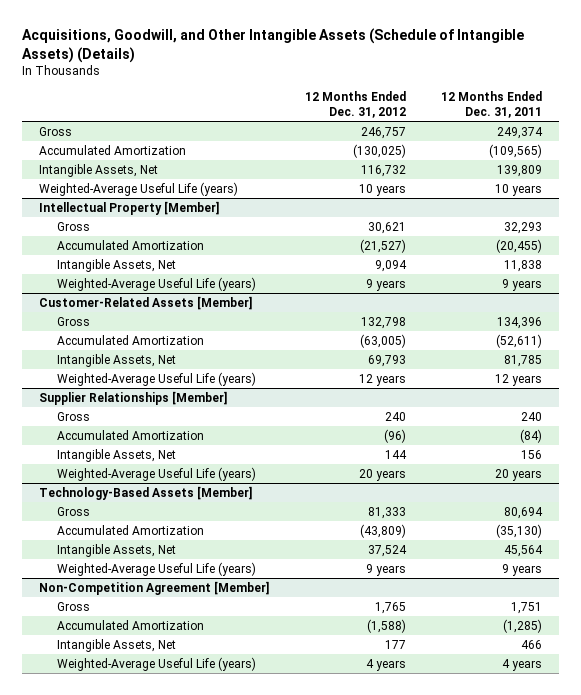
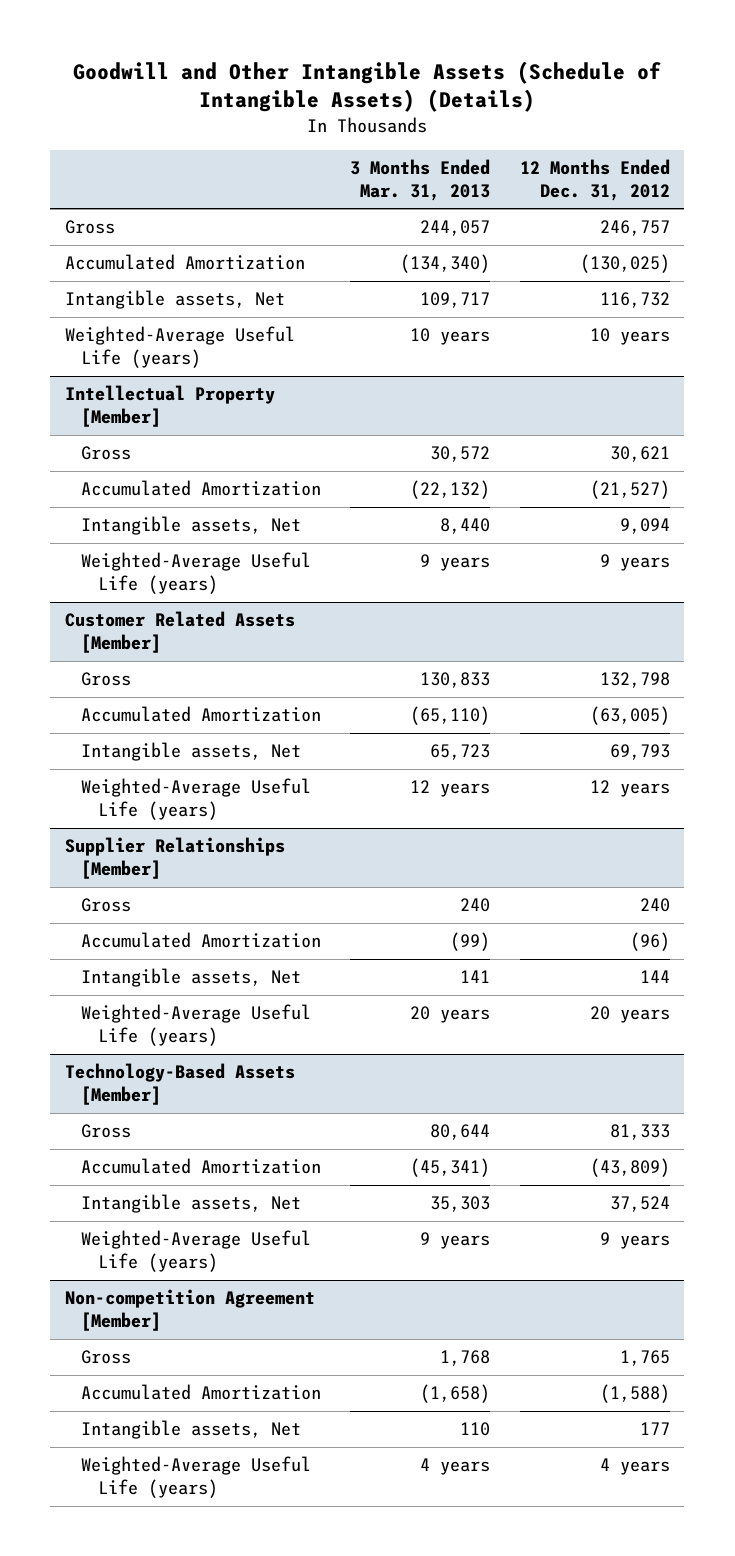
- Acquisitions, Goodwill, and Other Intangible Assets (Schedule of Intangible Assets) (Details)
+ Goodwill and Other Intangible Assets (Schedule of Intangible Assets) (Details)
- | 12 Months Ended Dec. 31, 2012 | 12 Months Ended Dec. 31, 2011
+ | 3 Months Ended Mar. 31, 2013 | 12 Months Ended Dec. 31, 2012
- Intangible Assets, Net | 116,732 | 139,809
+ Intangible assets, Net | 109,717 | 116,732
@ Intellectual Property [Member]
- Intangible Assets, Net | 9,094 | 11,838
+ Intangible assets, Net | 8,440 | 9,094
- Customer-Related Assets [Member]
+ Customer Related Assets [Member]
- Intangible Assets, Net | 69,793 | 81,785
+ Intangible assets, Net | 65,723 | 69,793
@ Supplier Relationships [Member]
- Intangible Assets, Net | 144 | 156
+ Intangible assets, Net | 141 | 144
@ Technology-Based Assets [Member]
- Intangible Assets, Net | 37,524 | 45,564
+ Intangible assets, Net | 35,303 | 37,524
- Non-Competition Agreement [Member]
+ Non-competition Agreement [Member]
- Intangible Assets, Net | 177 | 466
+ Intangible assets, Net | 110 | 177

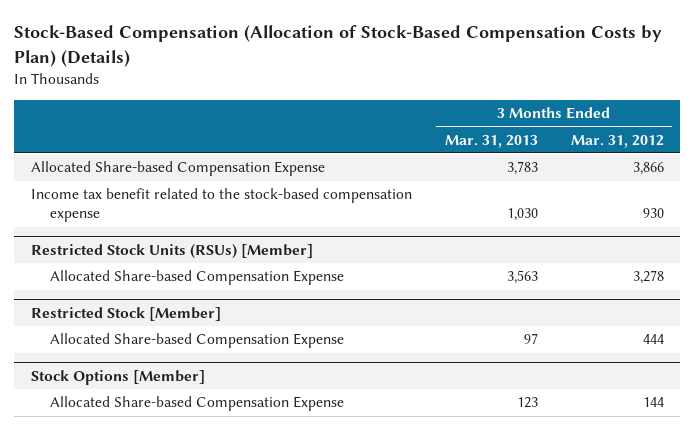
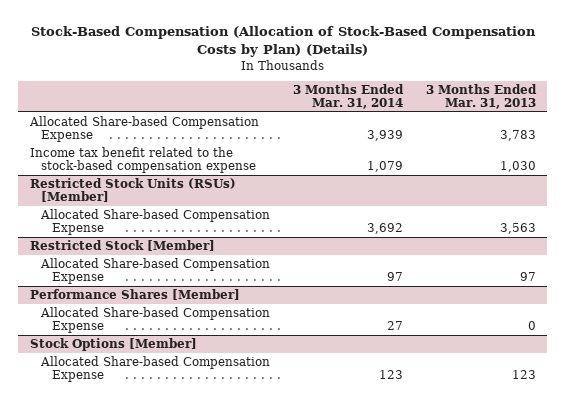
- | 3 Months Ended Mar. 31, 2013 | 3 Months Ended Mar. 31, 2012
+ | 3 Months Ended Mar. 31, 2014 | 3 Months Ended Mar. 31, 2013
+ Performance Shares [Member]
+ Allocated Share-based Compensation Expense | 27 | 0

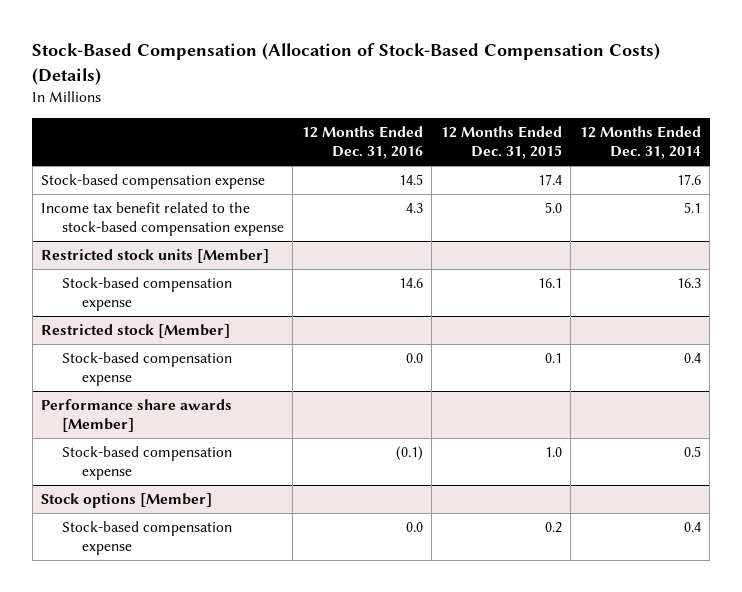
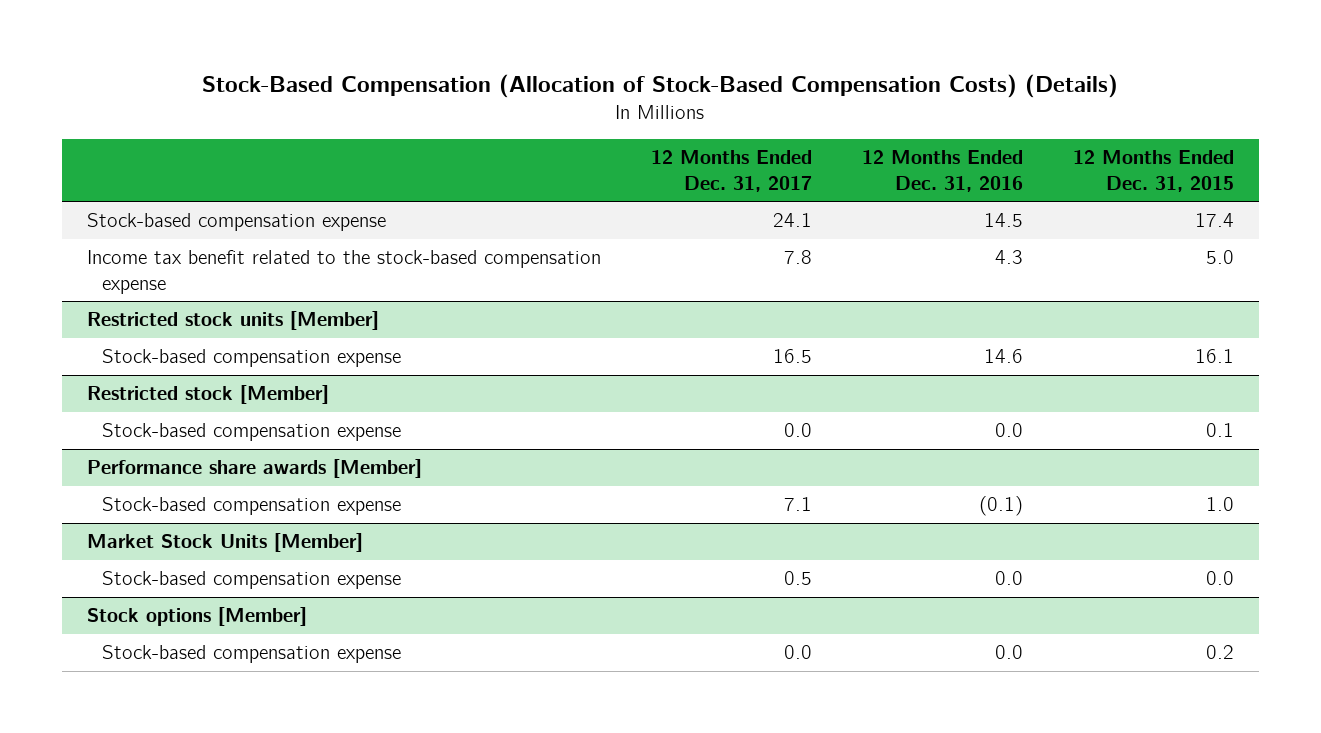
- | 12 Months Ended Dec. 31, 2016 | 12 Months Ended Dec. 31, 2015 | 12 Months Ended Dec. 31, 2014
+ | 12 Months Ended Dec. 31, 2017 | 12 Months Ended Dec. 31, 2016 | 12 Months Ended Dec. 31, 2015
+ Market Stock Units [Member]
+ Stock-based compensation expense | 0.5 | 0.0 | 0.0

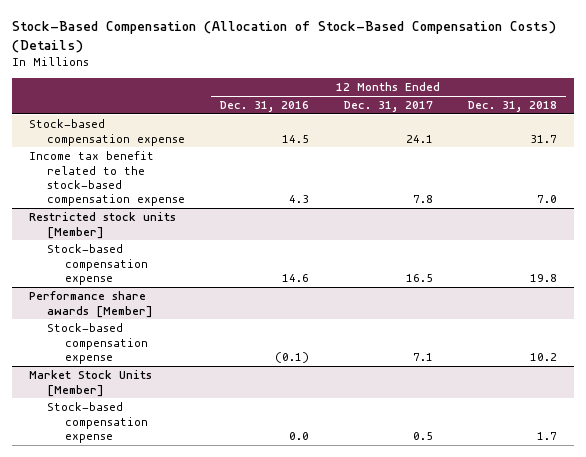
- | 12 Months Ended Dec. 31, 2017 | 12 Months Ended Dec. 31, 2016 | 12 Months Ended Dec. 31, 2015
+ | 12 Months Ended Dec. 31, 2016 | 12 Months Ended Dec. 31, 2017 | 12 Months Ended Dec. 31, 2018
- Restricted stock [Member]
- Stock-based compensation expense | 0.0 | 0.0 | 0.1
- Stock options [Member]
- Stock-based compensation expense | 0.0 | 0.0 | 0.2

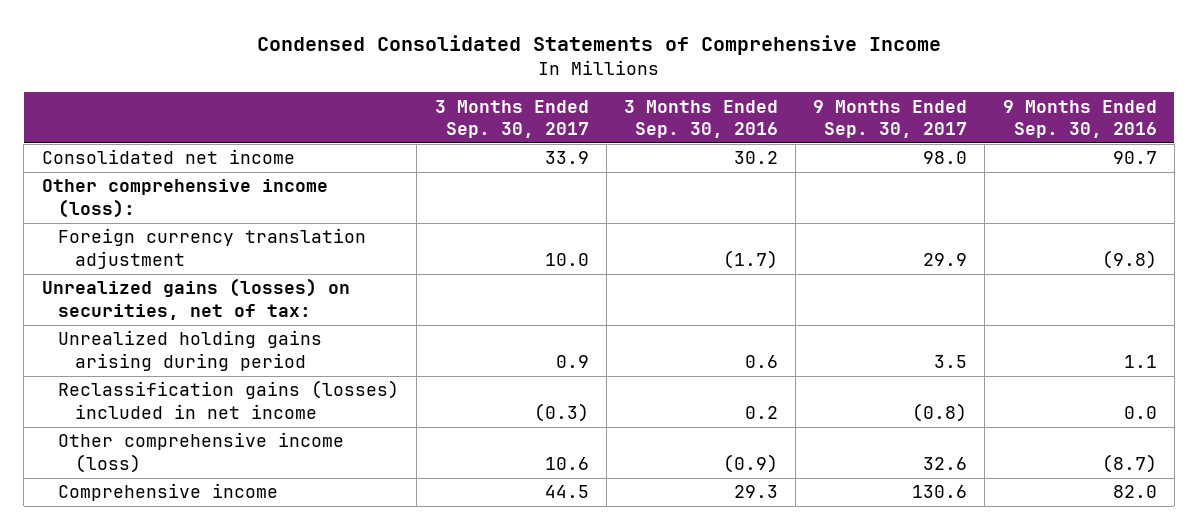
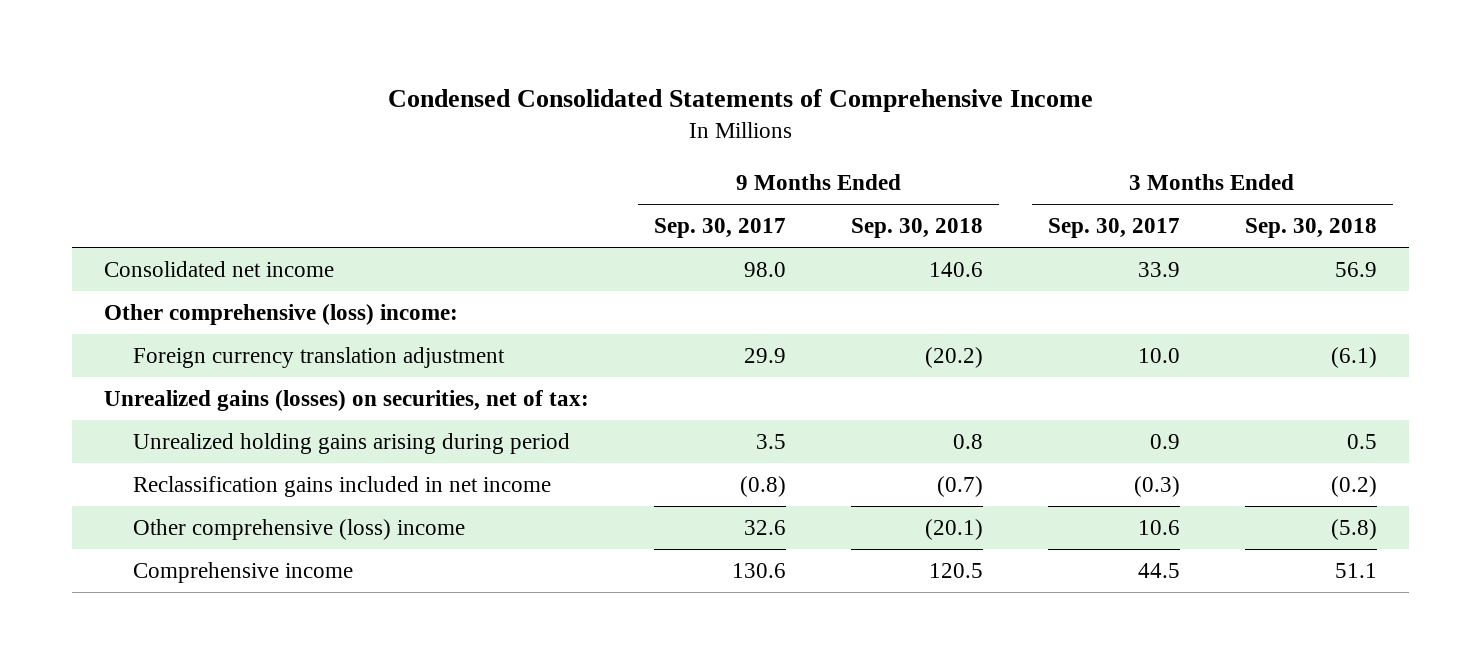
- | 3 Months Ended Sep. 30, 2017 | 3 Months Ended Sep. 30, 2016 | 9 Months Ended Sep. 30, 2017 | 9 Months Ended Sep. 30, 2016
+ | 9 Months Ended Sep. 30, 2017 | 9 Months Ended Sep. 30, 2018 | 3 Months Ended Sep. 30, 2017 | 3 Months Ended Sep. 30, 2018
- Other comprehensive income (loss):
+ Other comprehensive (loss) income:
- Reclassification gains (losses) included in net income | (0.3) | 0.2 | (0.8) | 0.0
- Other comprehensive income (loss) | 10.6 | (0.9) | 32.6 | (8.7)
+ Reclassification gains included in net income | (0.8) | (0.7) | (0.3) | (0.2)
+ Other comprehensive (loss) income | 32.6 | (20.1) | 10.6 | (5.8)

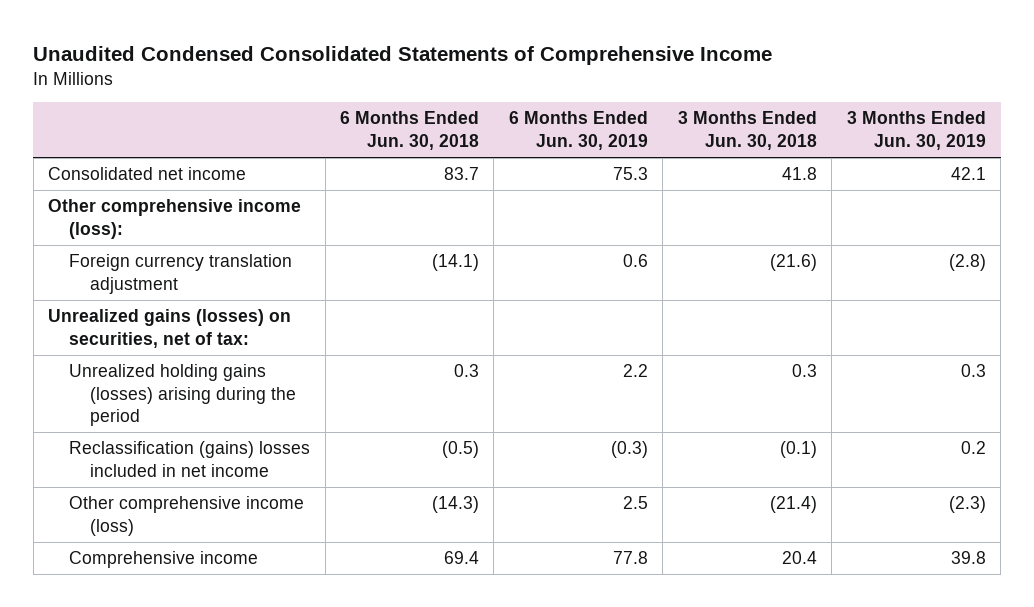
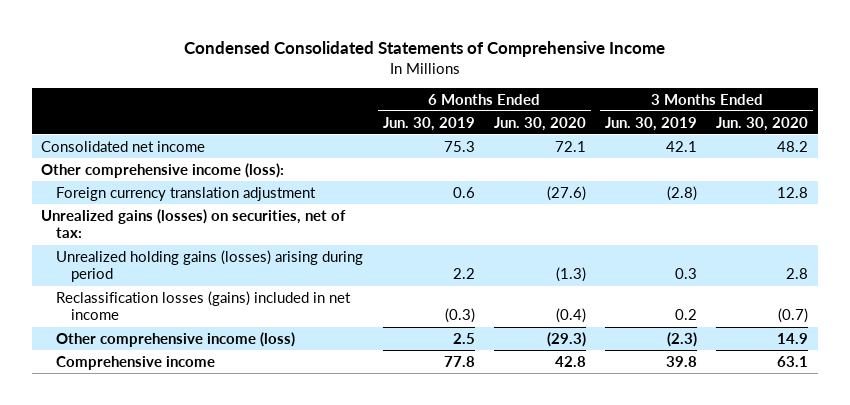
- Unaudited Condensed Consolidated Statements of Comprehensive Income
+ Condensed Consolidated Statements of Comprehensive Income
- | 6 Months Ended Jun. 30, 2018 | 6 Months Ended Jun. 30, 2019 | 3 Months Ended Jun. 30, 2018 | 3 Months Ended Jun. 30, 2019
+ | 6 Months Ended Jun. 30, 2019 | 6 Months Ended Jun. 30, 2020 | 3 Months Ended Jun. 30, 2019 | 3 Months Ended Jun. 30, 2020
- Unrealized holding gains (losses) arising during the period | 0.3 | 2.2 | 0.3 | 0.3
- Reclassification (gains) losses included in net income | (0.5) | (0.3) | (0.1) | 0.2
+ Unrealized holding gains (losses) arising during period | 2.2 | (1.3) | 0.3 | 2.8
+ Reclassification losses (gains) included in net income | (0.3) | (0.4) | 0.2 | (0.7)

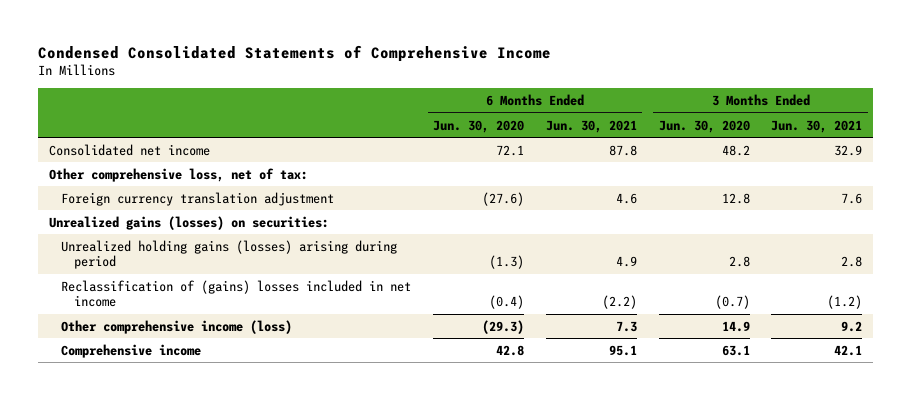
- | 6 Months Ended Jun. 30, 2019 | 6 Months Ended Jun. 30, 2020 | 3 Months Ended Jun. 30, 2019 | 3 Months Ended Jun. 30, 2020
+ | 6 Months Ended Jun. 30, 2020 | 6 Months Ended Jun. 30, 2021 | 3 Months Ended Jun. 30, 2020 | 3 Months Ended Jun. 30, 2021
- Other comprehensive income (loss):
+ Other comprehensive loss, net of tax:
- Unrealized gains (losses) on securities, net of tax:
+ Unrealized gains (losses) on securities:
- Reclassification losses (gains) included in net income | (0.3) | (0.4) | 0.2 | (0.7)
+ Reclassification of (gains) losses included in net income | (0.4) | (2.2) | (0.7) | (1.2)

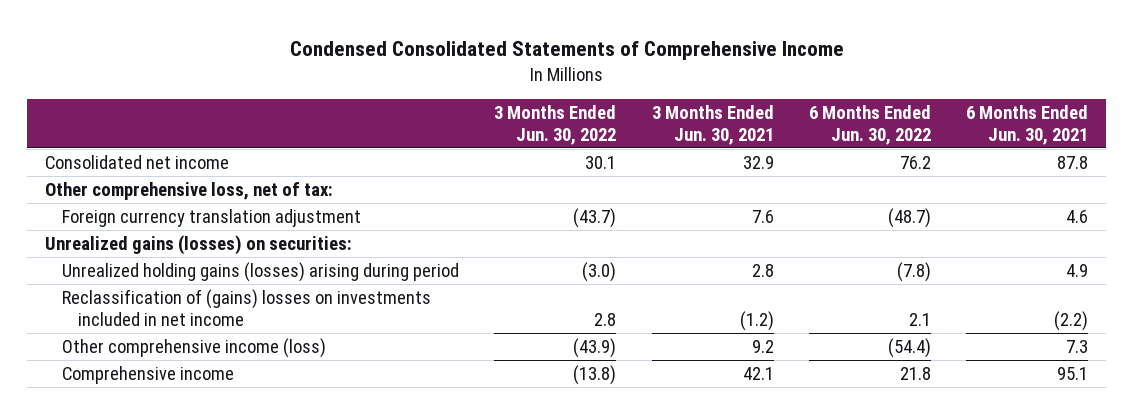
- | 6 Months Ended Jun. 30, 2020 | 6 Months Ended Jun. 30, 2021 | 3 Months Ended Jun. 30, 2020 | 3 Months Ended Jun. 30, 2021
+ | 3 Months Ended Jun. 30, 2022 | 3 Months Ended Jun. 30, 2021 | 6 Months Ended Jun. 30, 2022 | 6 Months Ended Jun. 30, 2021
- Reclassification of (gains) losses included in net income | (0.4) | (2.2) | (0.7) | (1.2)
+ Reclassification of (gains) losses on investments included in net income | 2.8 | (1.2) | 2.1 | (2.2)

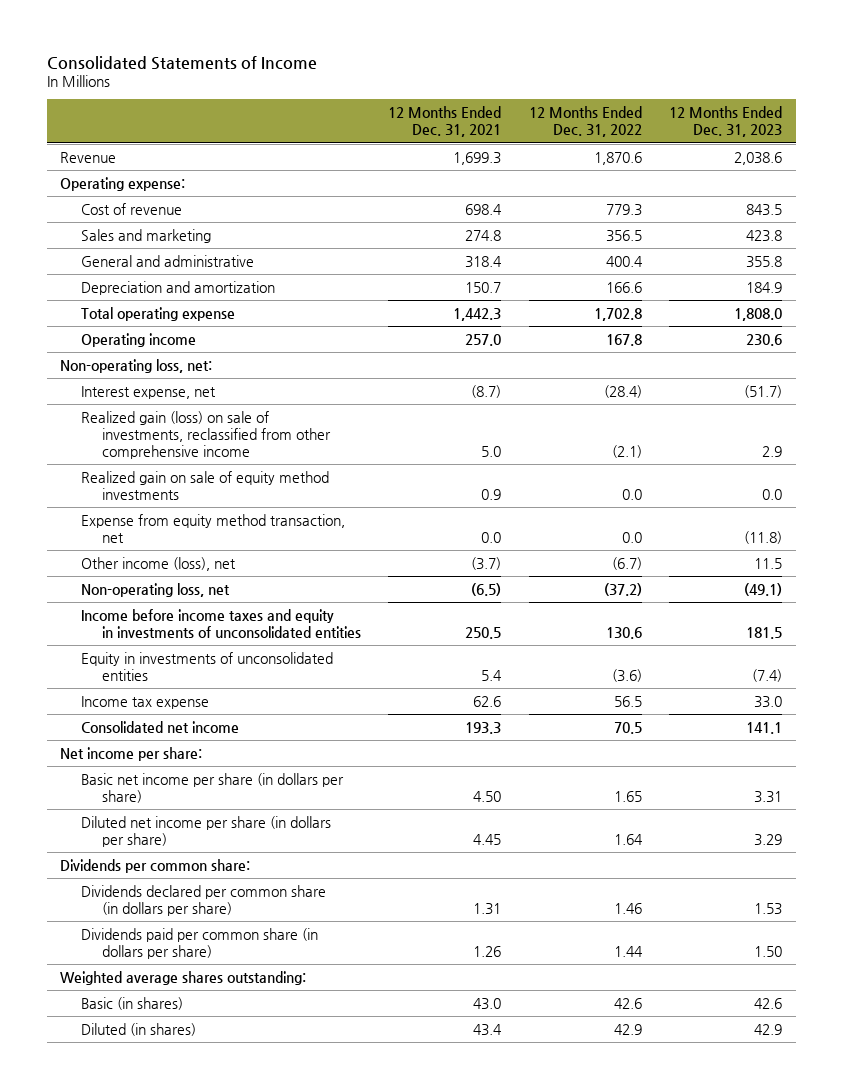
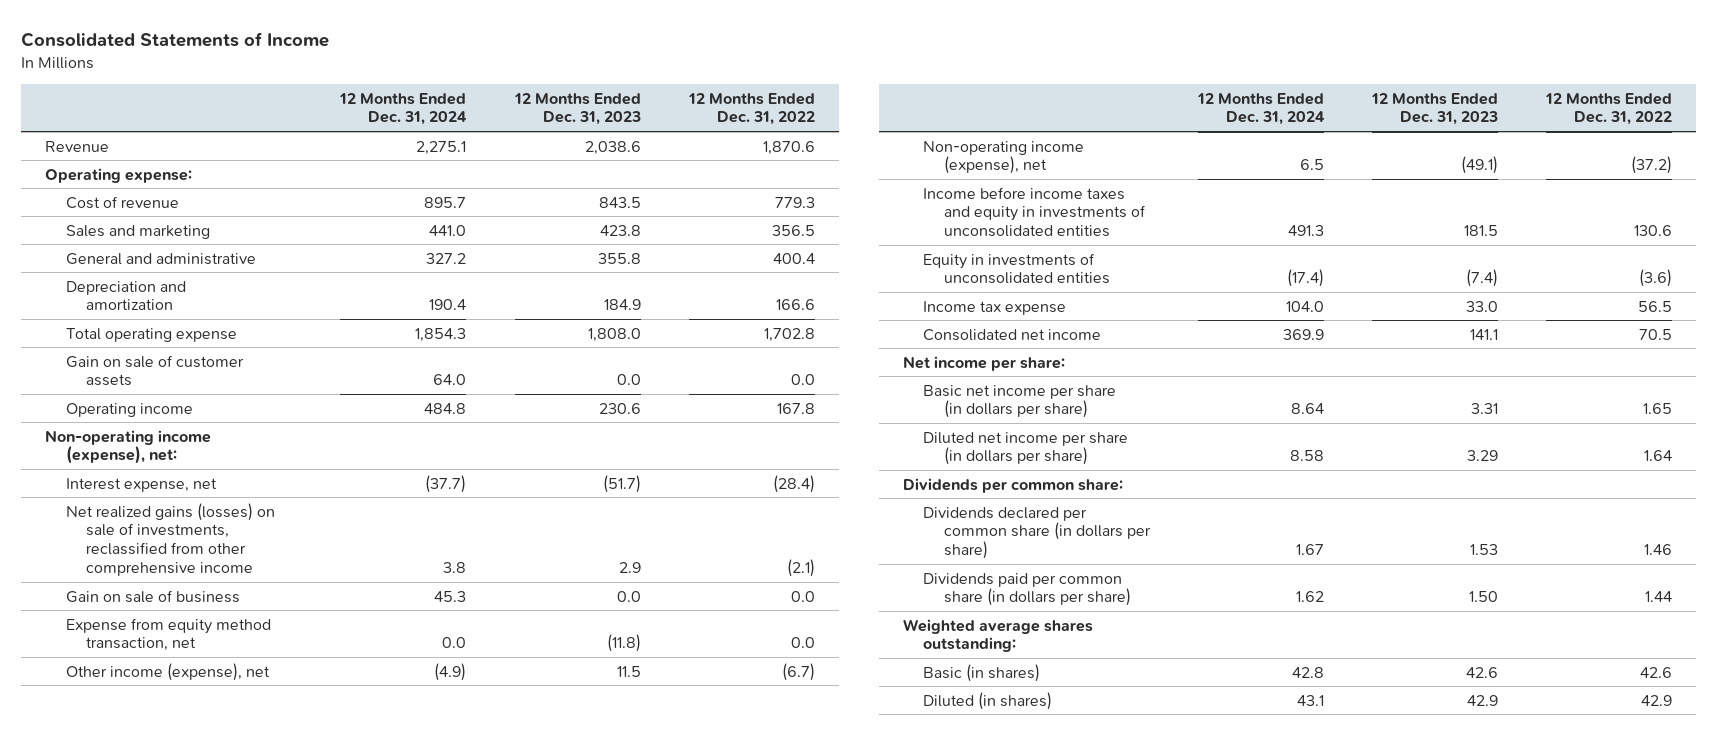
- | 12 Months Ended Dec. 31, 2021 | 12 Months Ended Dec. 31, 2022 | 12 Months Ended Dec. 31, 2023
+ | 12 Months Ended Dec. 31, 2024 | 12 Months Ended Dec. 31, 2023 | 12 Months Ended Dec. 31, 2022
+ Gain on sale of customer assets | 64.0 | 0.0 | 0.0
- Non-operating loss, net:
+ Non-operating income (expense), net:
- Realized gain (loss) on sale of investments, reclassified from other comprehensive income | 5.0 | (2.1) | 2.9
- Realized gain on sale of equity method investments | 0.9 | 0.0 | 0.0
+ Net realized gains (losses) on sale of investments, reclassified from other comprehensive income | 3.8 | 2.9 | (2.1)
+ Gain on sale of business | 45.3 | 0.0 | 0.0
- Other income (loss), net | (3.7) | (6.7) | 11.5
- Non-operating loss, net | (6.5) | (37.2) | (49.1)
+ Other income (expense), net | (4.9) | 11.5 | (6.7)
+ Non-operating income (expense), net | 6.5 | (49.1) | (37.2)

